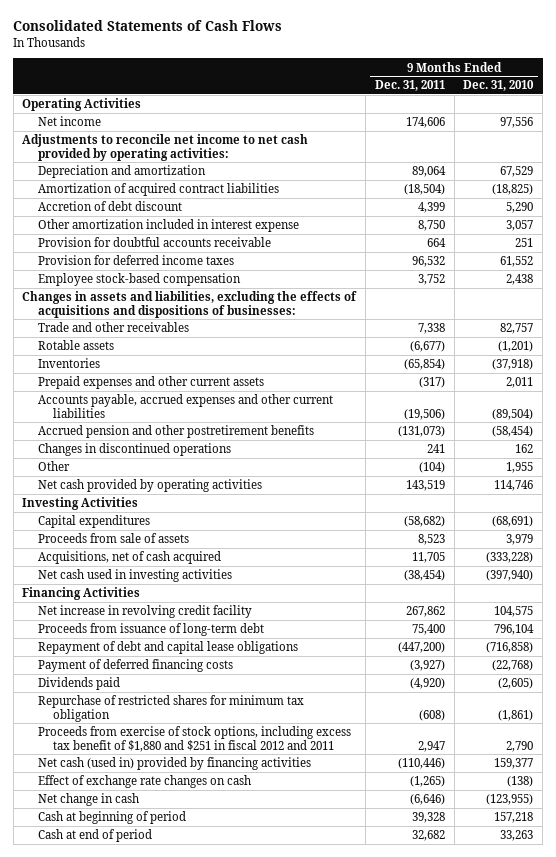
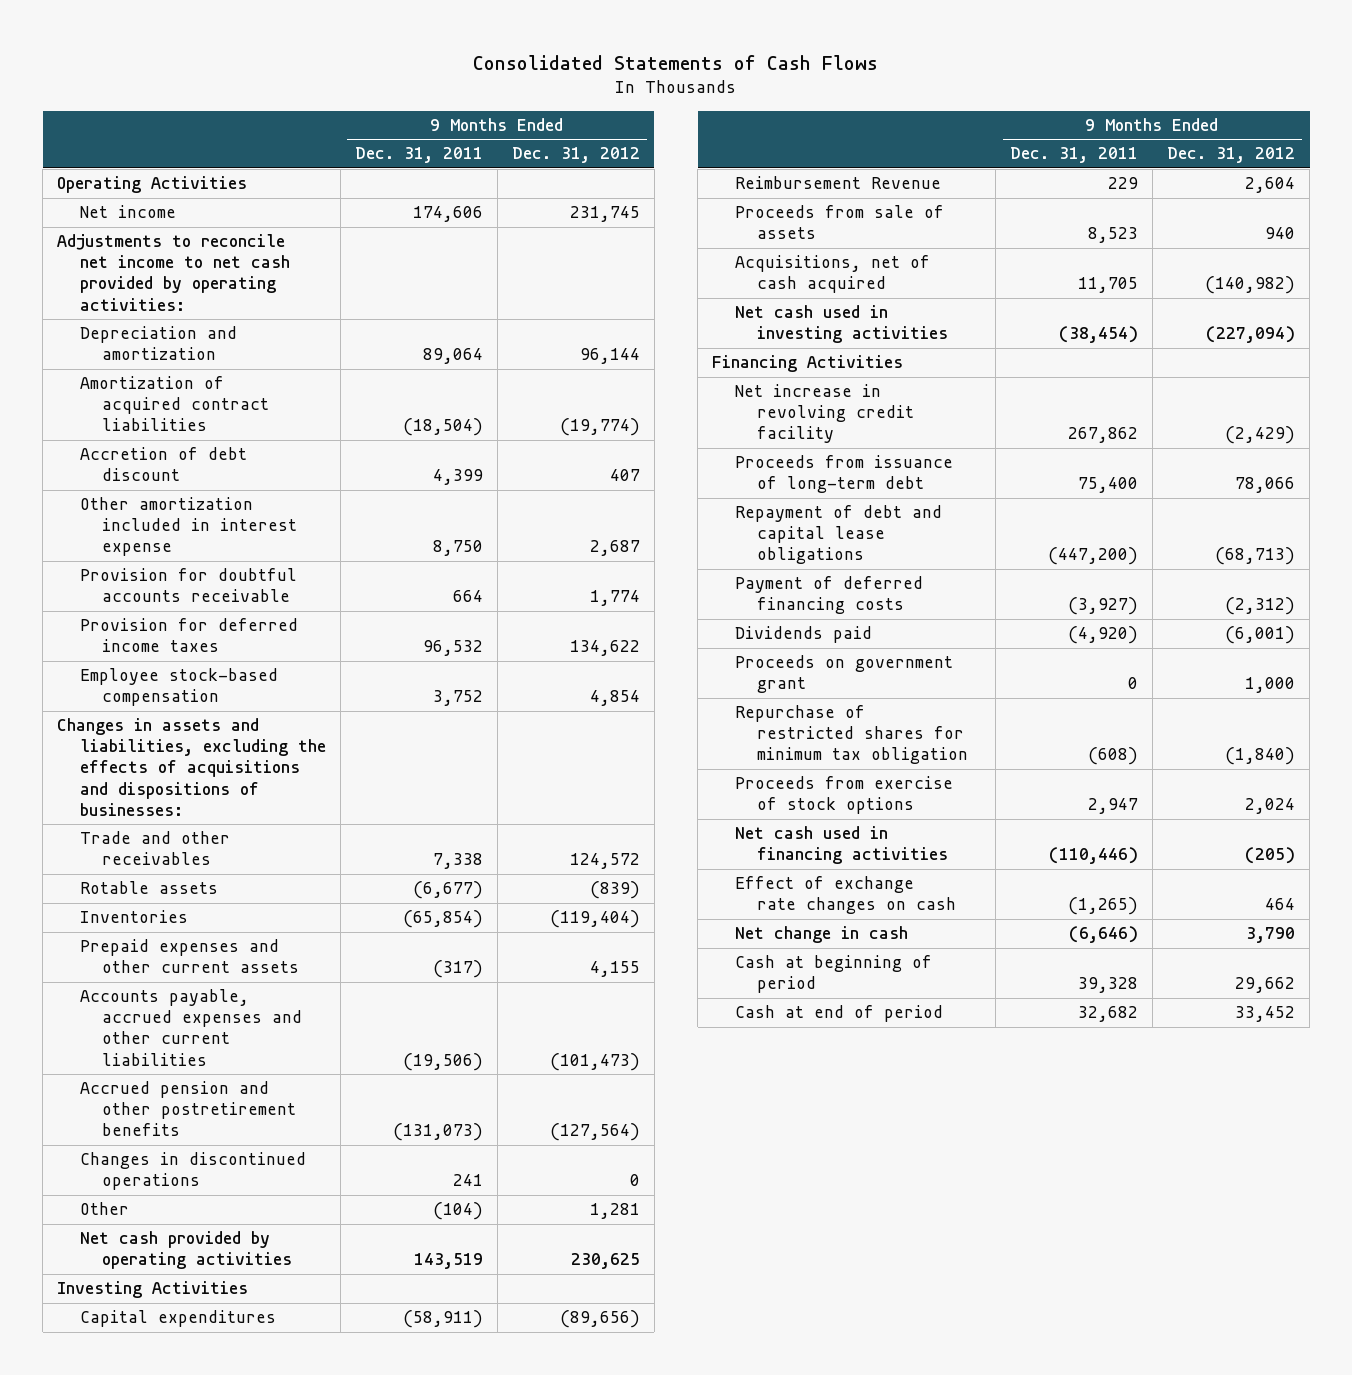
- | 9 Months Ended Dec. 31, 2011 | 9 Months Ended Dec. 31, 2010
+ | 9 Months Ended Dec. 31, 2011 | 9 Months Ended Dec. 31, 2012
- Capital expenditures | (58,682) | (68,691)
+ Capital expenditures | (58,911) | (89,656)
+ Reimbursement Revenue | 229 | 2,604
+ Proceeds on government grant | 0 | 1,000
- Proceeds from exercise of stock options, including excess tax benefit of $1,880 and $251 in fiscal 2012 and 2011 | 2,947 | 2,790
- Net cash (used in) provided by financing activities | (110,446) | 159,377
+ Proceeds from exercise of stock options | 2,947 | 2,024
+ Net cash used in financing activities | (110,446) | (205)

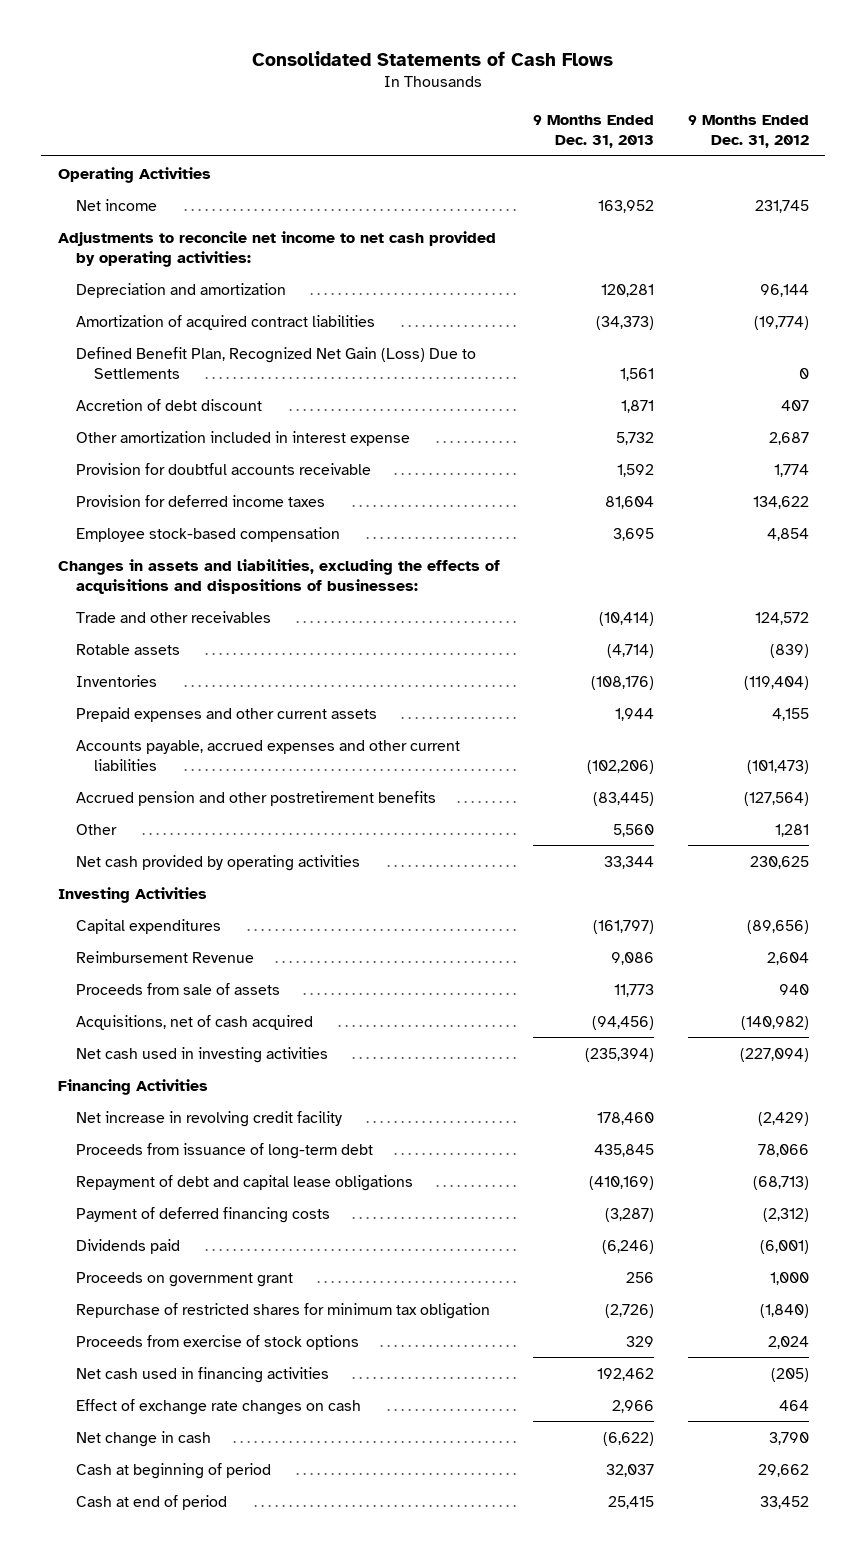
- | 9 Months Ended Dec. 31, 2011 | 9 Months Ended Dec. 31, 2012
+ | 9 Months Ended Dec. 31, 2013 | 9 Months Ended Dec. 31, 2012
+ Defined Benefit Plan, Recognized Net Gain (Loss) Due to Settlements | 1,561 | 0
- Changes in discontinued operations | 241 | 0

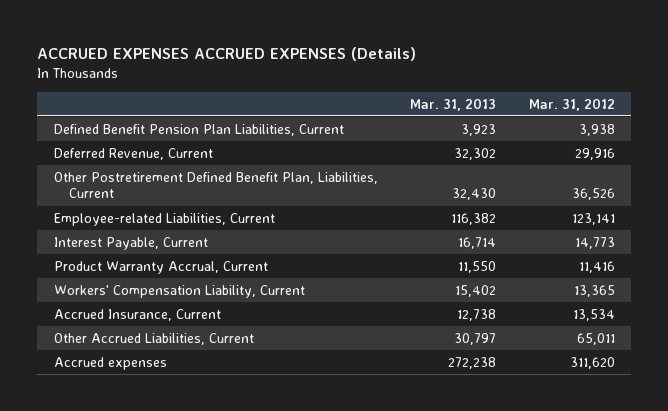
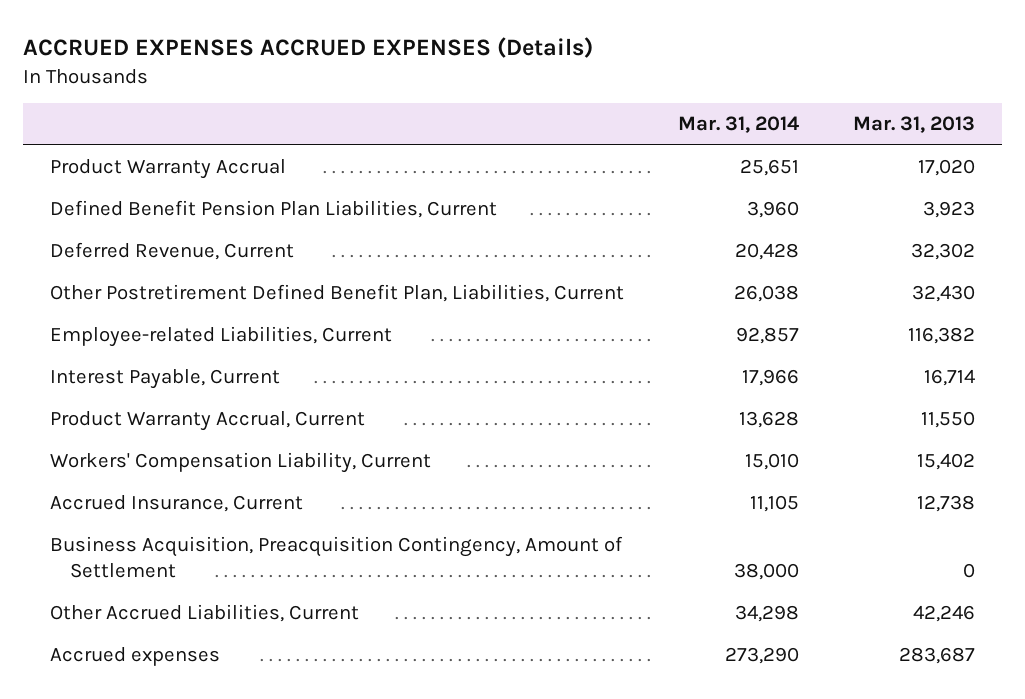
- | Mar. 31, 2013 | Mar. 31, 2012
+ | Mar. 31, 2014 | Mar. 31, 2013
+ Product Warranty Accrual | 25,651 | 17,020
- Other Accrued Liabilities, Current | 30,797 | 65,011
- Accrued expenses | 272,238 | 311,620
+ Business Acquisition, Preacquisition Contingency, Amount of Settlement | 38,000 | 0
+ Other Accrued Liabilities, Current | 34,298 | 42,246
+ Accrued expenses | 273,290 | 283,687

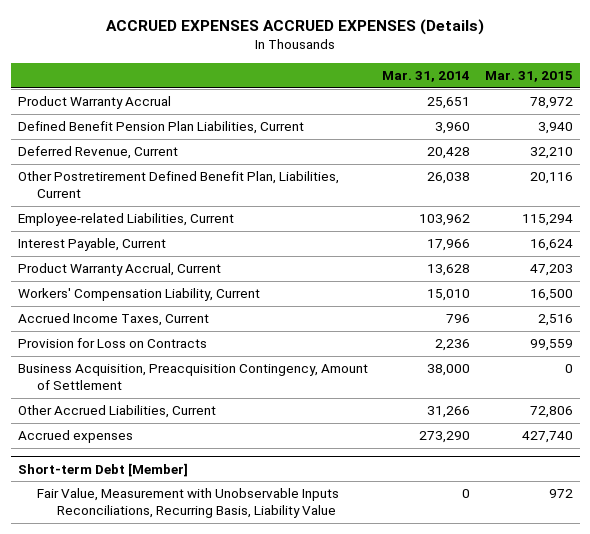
- | Mar. 31, 2014 | Mar. 31, 2013
+ | Mar. 31, 2014 | Mar. 31, 2015
- Employee-related Liabilities, Current | 92,857 | 116,382
+ Employee-related Liabilities, Current | 103,962 | 115,294
- Accrued Insurance, Current | 11,105 | 12,738
+ Accrued Income Taxes, Current | 796 | 2,516
+ Provision for Loss on Contracts | 2,236 | 99,559
- Other Accrued Liabilities, Current | 34,298 | 42,246
+ Other Accrued Liabilities, Current | 31,266 | 72,806
+ Short-term Debt [Member]
+ Fair Value, Measurement with Unobservable Inputs Reconciliations, Recurring Basis, Liability Value | 0 | 972

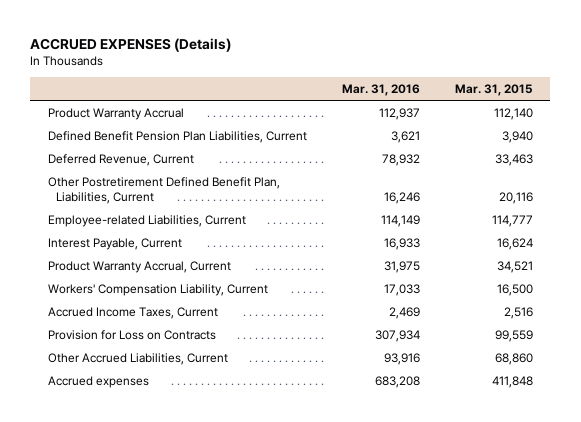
- ACCRUED EXPENSES ACCRUED EXPENSES (Details)
+ ACCRUED EXPENSES (Details)
- | Mar. 31, 2014 | Mar. 31, 2015
+ | Mar. 31, 2016 | Mar. 31, 2015
- Product Warranty Accrual | 25,651 | 78,972
+ Product Warranty Accrual | 112,937 | 112,140
- Deferred Revenue, Current | 20,428 | 32,210
+ Deferred Revenue, Current | 78,932 | 33,463
- Employee-related Liabilities, Current | 103,962 | 115,294
+ Employee-related Liabilities, Current | 114,149 | 114,777
- Product Warranty Accrual, Current | 13,628 | 47,203
+ Product Warranty Accrual, Current | 31,975 | 34,521
- Business Acquisition, Preacquisition Contingency, Amount of Settlement | 38,000 | 0
- Other Accrued Liabilities, Current | 31,266 | 72,806
- Accrued expenses | 273,290 | 427,740
- Short-term Debt [Member]
- Fair Value, Measurement with Unobservable Inputs Reconciliations, Recurring Basis, Liability Value | 0 | 972
+ Other Accrued Liabilities, Current | 93,916 | 68,860
+ Accrued expenses | 683,208 | 411,848

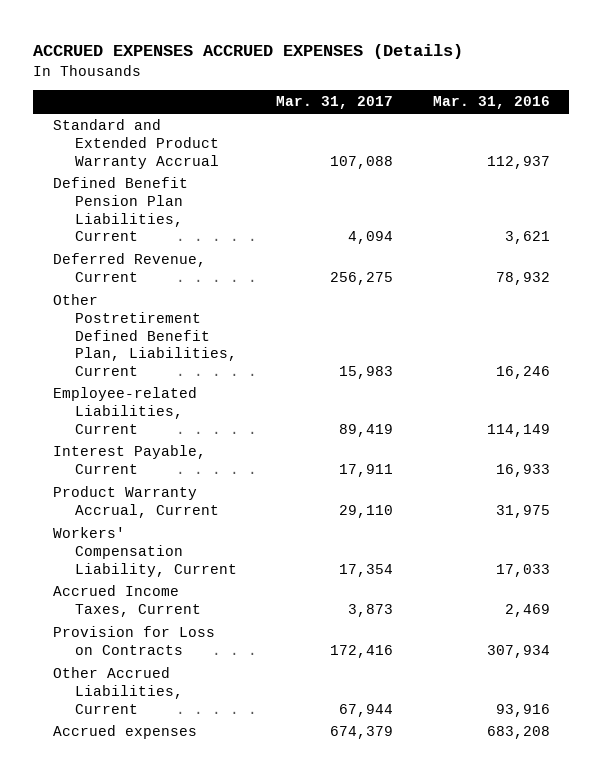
- ACCRUED EXPENSES (Details)
+ ACCRUED EXPENSES ACCRUED EXPENSES (Details)
- | Mar. 31, 2016 | Mar. 31, 2015
+ | Mar. 31, 2017 | Mar. 31, 2016
- Product Warranty Accrual | 112,937 | 112,140
+ Standard and Extended Product Warranty Accrual | 107,088 | 112,937

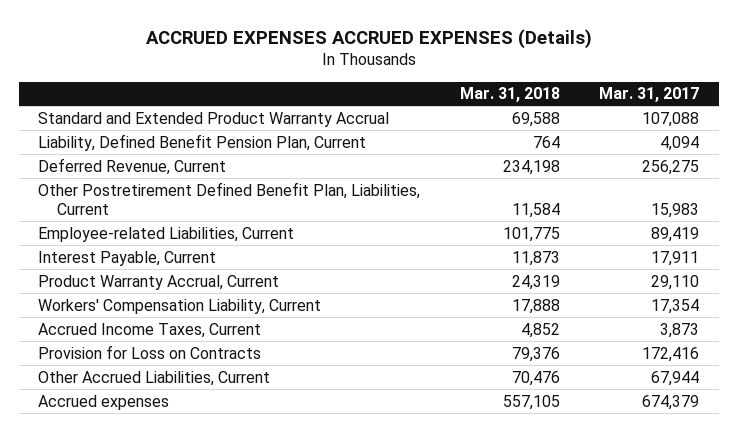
- | Mar. 31, 2017 | Mar. 31, 2016
+ | Mar. 31, 2018 | Mar. 31, 2017
- Defined Benefit Pension Plan Liabilities, Current | 4,094 | 3,621
+ Liability, Defined Benefit Pension Plan, Current | 764 | 4,094

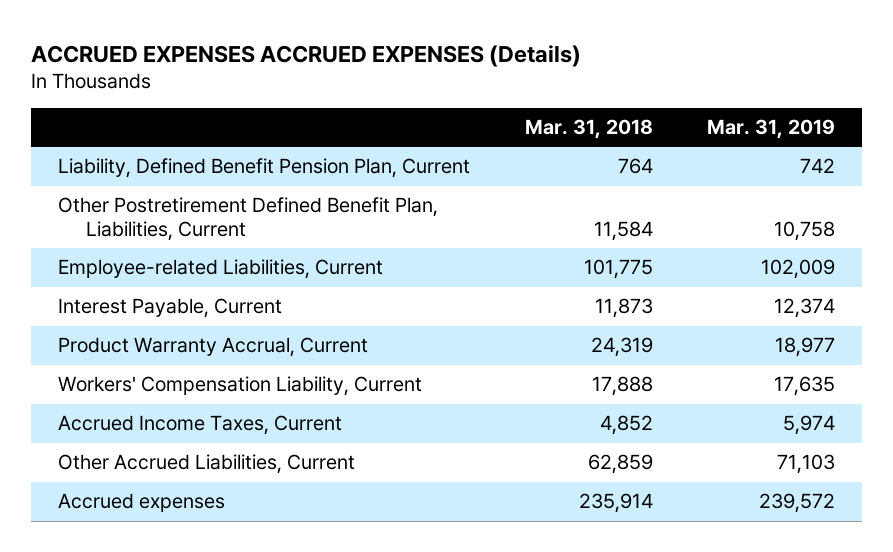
- | Mar. 31, 2018 | Mar. 31, 2017
+ | Mar. 31, 2018 | Mar. 31, 2019
- Standard and Extended Product Warranty Accrual | 69,588 | 107,088
- Deferred Revenue, Current | 234,198 | 256,275
- Provision for Loss on Contracts | 79,376 | 172,416
- Other Accrued Liabilities, Current | 70,476 | 67,944
- Accrued expenses | 557,105 | 674,379
+ Other Accrued Liabilities, Current | 62,859 | 71,103
+ Accrued expenses | 235,914 | 239,572

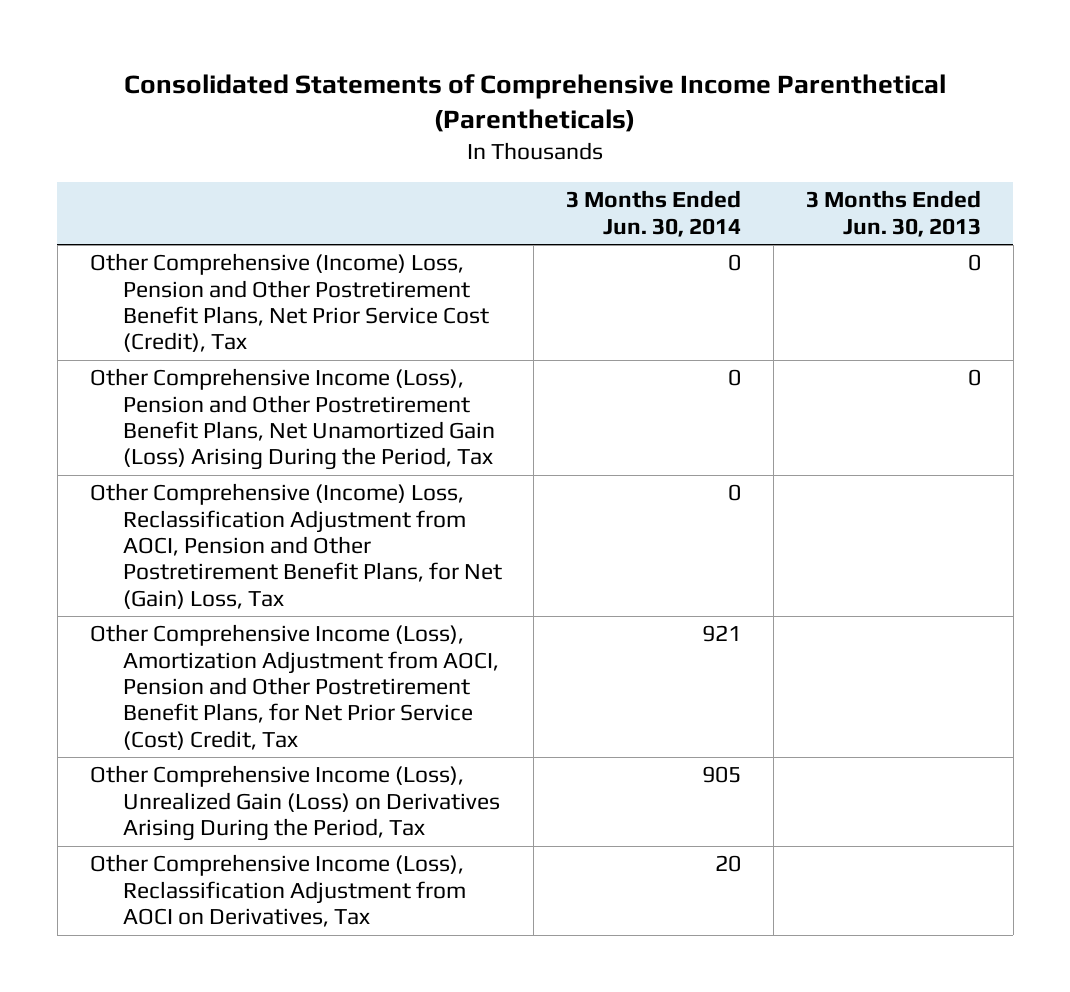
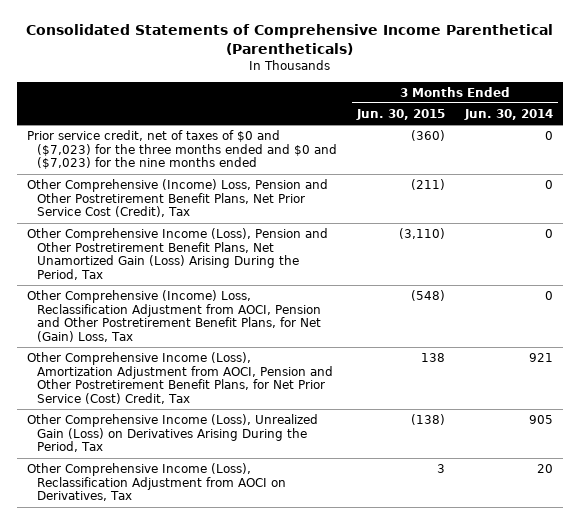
- | 3 Months Ended Jun. 30, 2014 | 3 Months Ended Jun. 30, 2013
+ | 3 Months Ended Jun. 30, 2015 | 3 Months Ended Jun. 30, 2014
+ Prior service credit, net of taxes of $0 and ($7,023) for the three months ended and $0 and ($7,023) for the nine months ended | (360) | 0

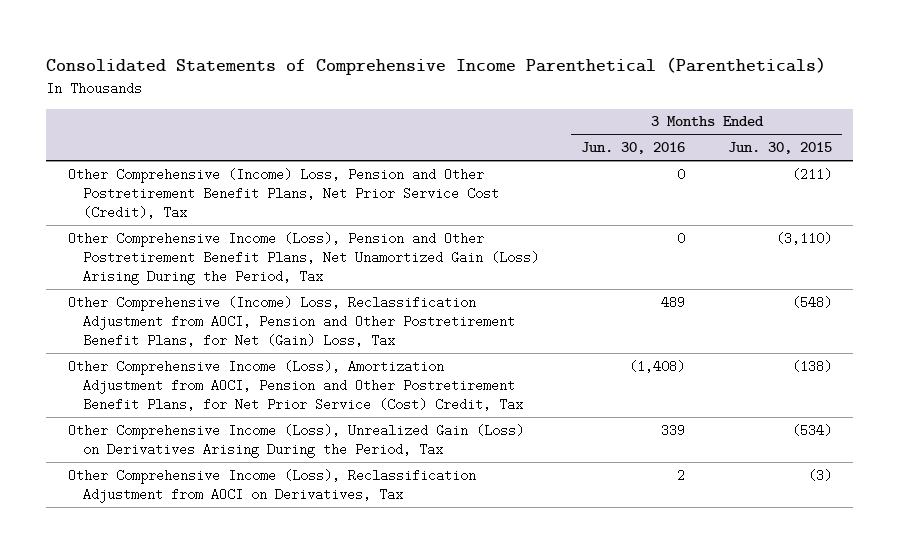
- | 3 Months Ended Jun. 30, 2015 | 3 Months Ended Jun. 30, 2014
+ | 3 Months Ended Jun. 30, 2016 | 3 Months Ended Jun. 30, 2015
- Prior service credit, net of taxes of $0 and ($7,023) for the three months ended and $0 and ($7,023) for the nine months ended | (360) | 0
- Other Comprehensive Income (Loss), Amortization Adjustment from AOCI, Pension and Other Postretirement Benefit Plans, for Net Prior Service (Cost) Credit, Tax | 138 | 921
- Other Comprehensive Income (Loss), Unrealized Gain (Loss) on Derivatives Arising During the Period, Tax | (138) | 905
- Other Comprehensive Income (Loss), Reclassification Adjustment from AOCI on Derivatives, Tax | 3 | 20
+ Other Comprehensive Income (Loss), Amortization Adjustment from AOCI, Pension and Other Postretirement Benefit Plans, for Net Prior Service (Cost) Credit, Tax | (1,408) | (138)
+ Other Comprehensive Income (Loss), Unrealized Gain (Loss) on Derivatives Arising During the Period, Tax | 339 | (534)
+ Other Comprehensive Income (Loss), Reclassification Adjustment from AOCI on Derivatives, Tax | 2 | (3)

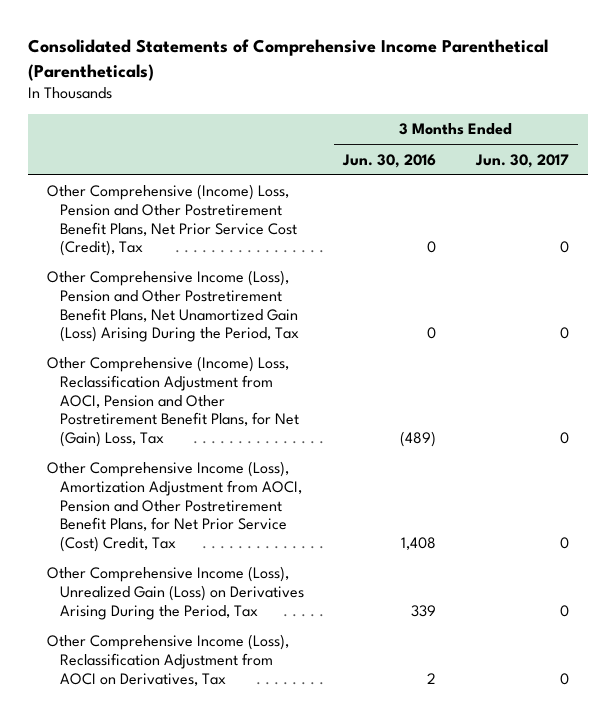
- | 3 Months Ended Jun. 30, 2016 | 3 Months Ended Jun. 30, 2015
+ | 3 Months Ended Jun. 30, 2016 | 3 Months Ended Jun. 30, 2017
- Other Comprehensive (Income) Loss, Reclassification Adjustment from AOCI, Pension and Other Postretirement Benefit Plans, for Net (Gain) Loss, Tax | 489 | (548)
- Other Comprehensive Income (Loss), Amortization Adjustment from AOCI, Pension and Other Postretirement Benefit Plans, for Net Prior Service (Cost) Credit, Tax | (1,408) | (138)
+ Other Comprehensive (Income) Loss, Reclassification Adjustment from AOCI, Pension and Other Postretirement Benefit Plans, for Net (Gain) Loss, Tax | (489) | 0
+ Other Comprehensive Income (Loss), Amortization Adjustment from AOCI, Pension and Other Postretirement Benefit Plans, for Net Prior Service (Cost) Credit, Tax | 1,408 | 0

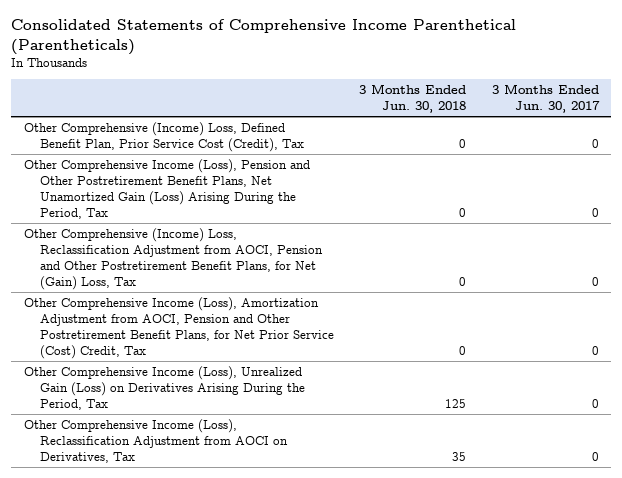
- | 3 Months Ended Jun. 30, 2016 | 3 Months Ended Jun. 30, 2017
+ | 3 Months Ended Jun. 30, 2018 | 3 Months Ended Jun. 30, 2017
- Other Comprehensive (Income) Loss, Pension and Other Postretirement Benefit Plans, Net Prior Service Cost (Credit), Tax | 0 | 0
+ Other Comprehensive (Income) Loss, Defined Benefit Plan, Prior Service Cost (Credit), Tax | 0 | 0

